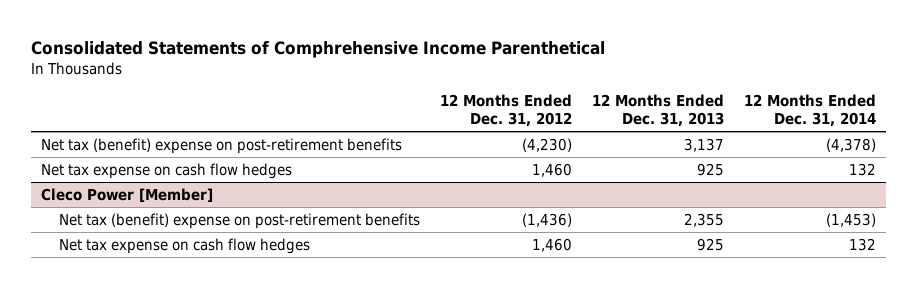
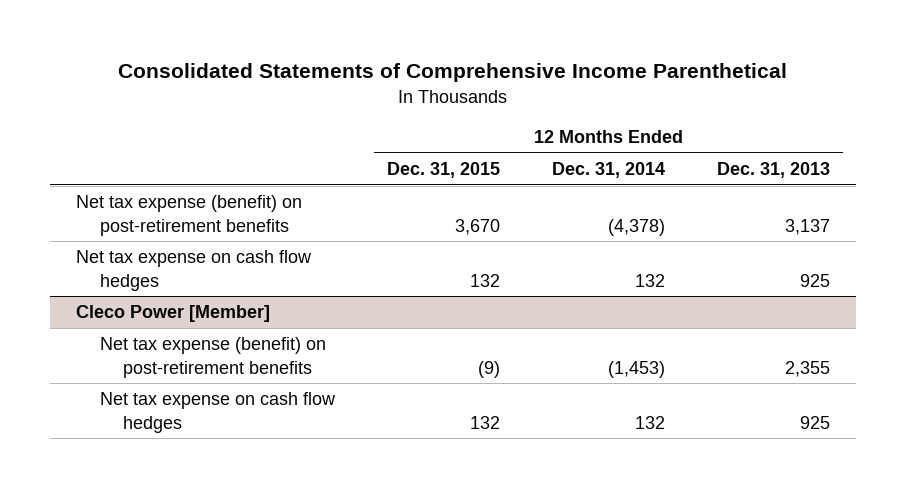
- Consolidated Statements of Comphrehensive Income Parenthetical
+ Consolidated Statements of Comprehensive Income Parenthetical
- | 12 Months Ended Dec. 31, 2012 | 12 Months Ended Dec. 31, 2013 | 12 Months Ended Dec. 31, 2014
+ | 12 Months Ended Dec. 31, 2015 | 12 Months Ended Dec. 31, 2014 | 12 Months Ended Dec. 31, 2013
- Net tax (benefit) expense on post-retirement benefits | (4,230) | 3,137 | (4,378)
+ Net tax expense (benefit) on post-retirement benefits | 3,670 | (4,378) | 3,137
@ Cleco Power [Member]
- Net tax (benefit) expense on post-retirement benefits | (1,436) | 2,355 | (1,453)
+ Net tax expense (benefit) on post-retirement benefits | (9) | (1,453) | 2,355

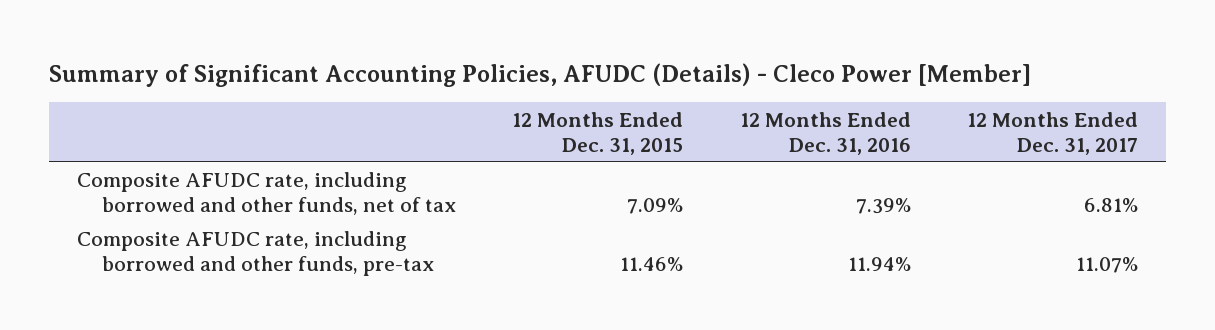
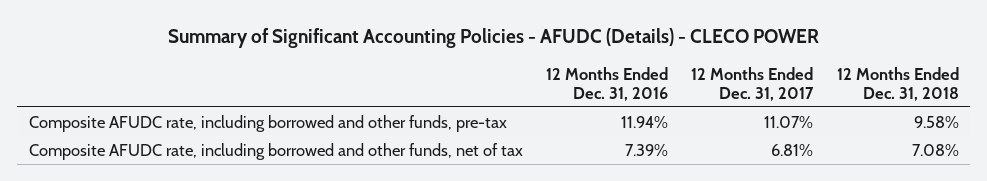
- Summary of Significant Accounting Policies, AFUDC (Details) - Cleco Power [Member]
+ Summary of Significant Accounting Policies - AFUDC (Details) - CLECO POWER
- | 12 Months Ended Dec. 31, 2015 | 12 Months Ended Dec. 31, 2016 | 12 Months Ended Dec. 31, 2017
+ | 12 Months Ended Dec. 31, 2016 | 12 Months Ended Dec. 31, 2017 | 12 Months Ended Dec. 31, 2018
moved down: Composite AFUDC rate, including borrowed and other funds, net of tax | 7.39% | 6.81% | 7.08%

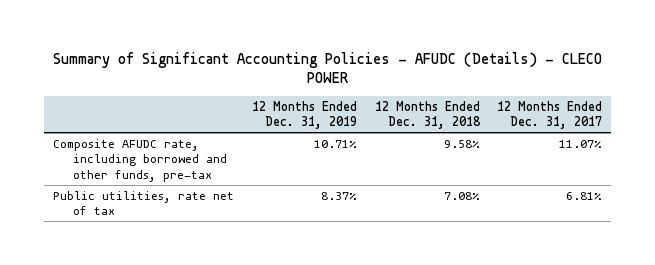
- | 12 Months Ended Dec. 31, 2016 | 12 Months Ended Dec. 31, 2017 | 12 Months Ended Dec. 31, 2018
+ | 12 Months Ended Dec. 31, 2019 | 12 Months Ended Dec. 31, 2018 | 12 Months Ended Dec. 31, 2017
- Composite AFUDC rate, including borrowed and other funds, net of tax | 7.39% | 6.81% | 7.08%
+ Public utilities, rate net of tax | 8.37% | 7.08% | 6.81%

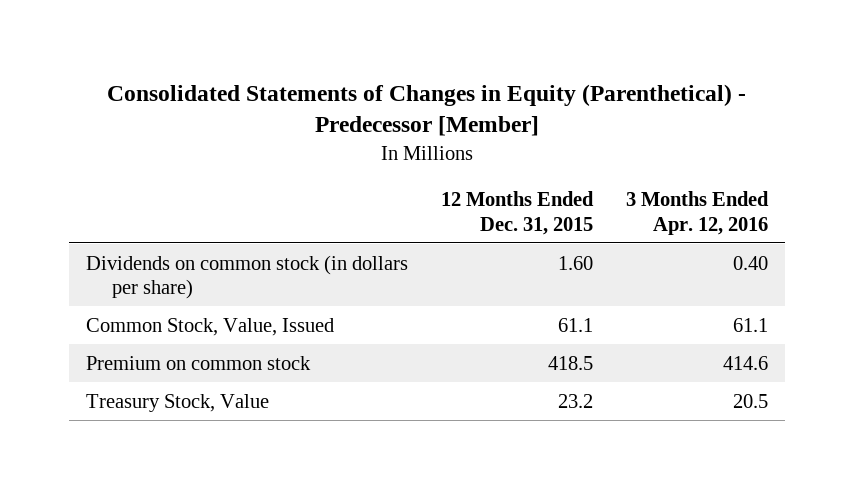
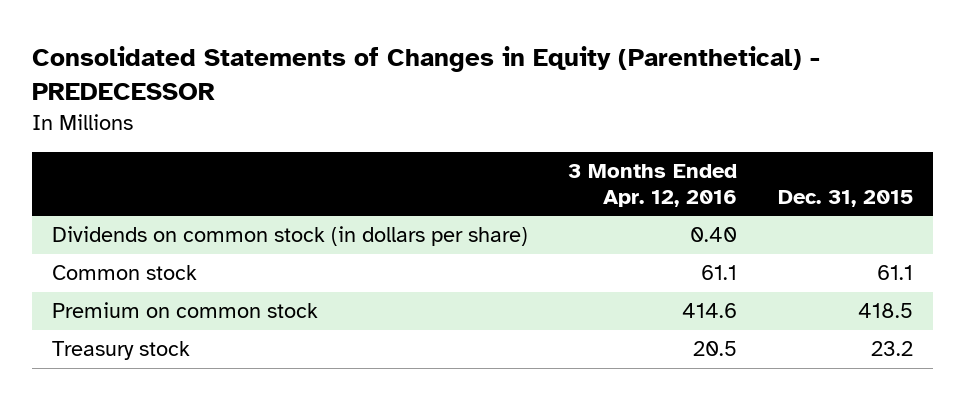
- Consolidated Statements of Changes in Equity (Parenthetical) - Predecessor [Member]
+ Consolidated Statements of Changes in Equity (Parenthetical) - PREDECESSOR
- | 12 Months Ended Dec. 31, 2015 | 3 Months Ended Apr. 12, 2016
+ | 3 Months Ended Apr. 12, 2016 | Dec. 31, 2015
- Common Stock, Value, Issued | 61.1 | 61.1
+ Common stock | 61.1 | 61.1
- Treasury Stock, Value | 23.2 | 20.5
+ Treasury stock | 20.5 | 23.2

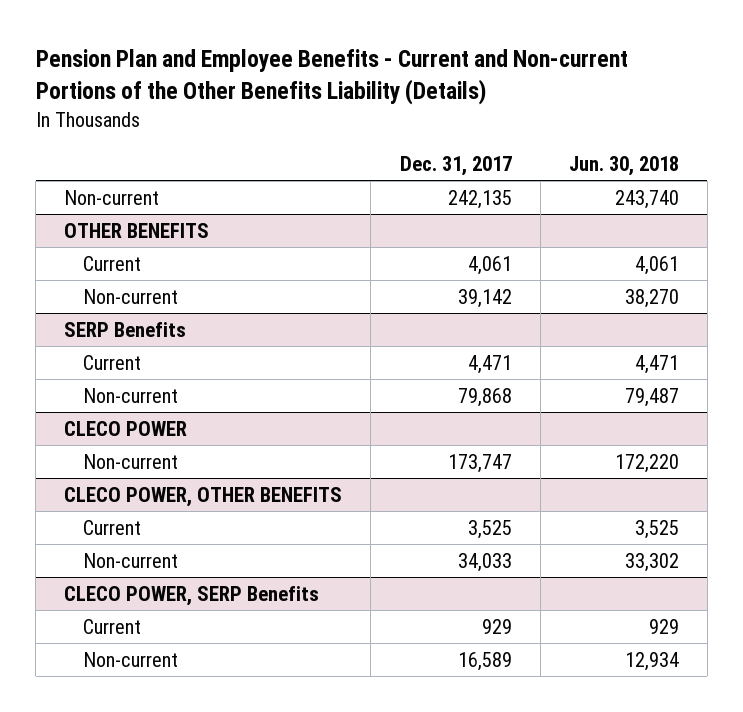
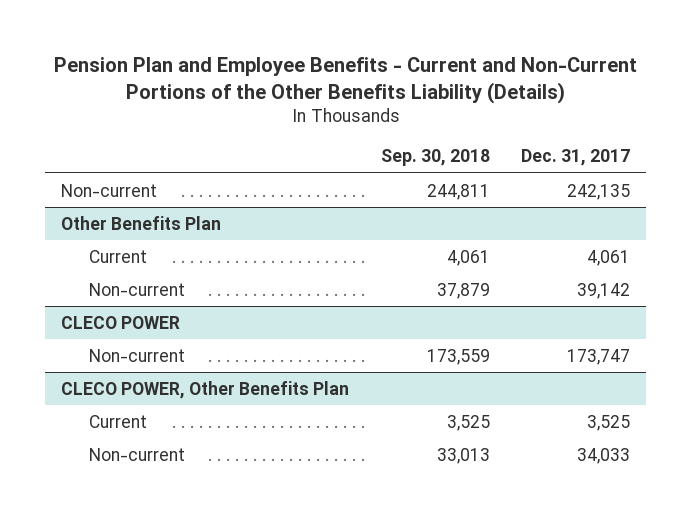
- Pension Plan and Employee Benefits - Current and Non-current Portions of the Other Benefits Liability (Details)
+ Pension Plan and Employee Benefits - Current and Non-Current Portions of the Other Benefits Liability (Details)
- | Dec. 31, 2017 | Jun. 30, 2018
+ | Sep. 30, 2018 | Dec. 31, 2017
- OTHER BENEFITS
+ Other Benefits Plan
- SERP Benefits
- Current | 4,471 | 4,471
- Non-current | 79,868 | 79,487
- CLECO POWER, OTHER BENEFITS
+ CLECO POWER, Other Benefits Plan
- CLECO POWER, SERP Benefits
- Current | 929 | 929
- Non-current | 16,589 | 12,934

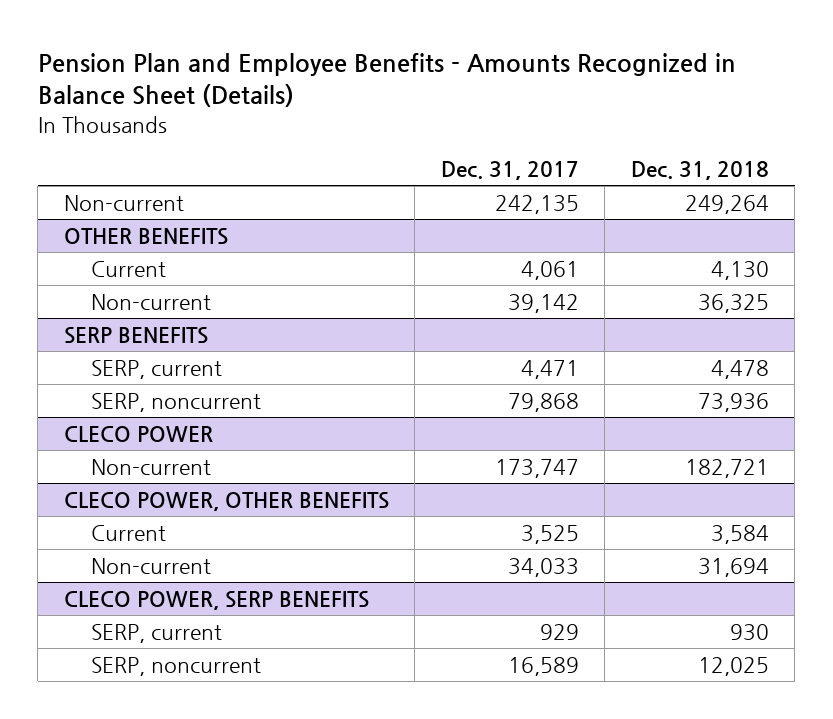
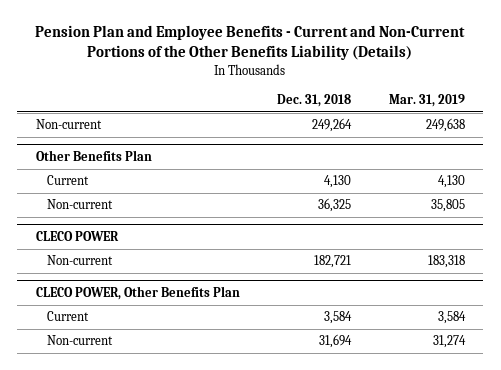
- Pension Plan and Employee Benefits - Amounts Recognized in Balance Sheet (Details)
+ Pension Plan and Employee Benefits - Current and Non-Current Portions of the Other Benefits Liability (Details)
- | Dec. 31, 2017 | Dec. 31, 2018
+ | Dec. 31, 2018 | Mar. 31, 2019
- OTHER BENEFITS
+ Other Benefits Plan
- SERP BENEFITS
- SERP, current | 4,471 | 4,478
- SERP, noncurrent | 79,868 | 73,936
- CLECO POWER, OTHER BENEFITS
+ CLECO POWER, Other Benefits Plan
- CLECO POWER, SERP BENEFITS
- SERP, current | 929 | 930
- SERP, noncurrent | 16,589 | 12,025

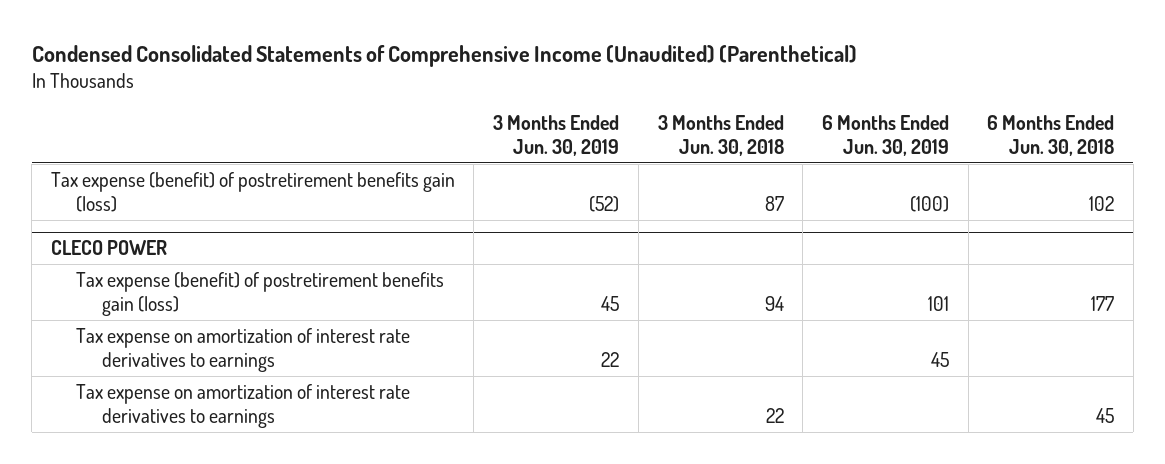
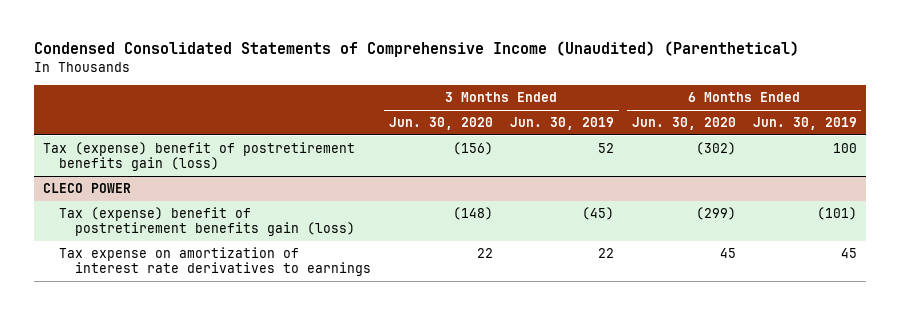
- | 3 Months Ended Jun. 30, 2019 | 3 Months Ended Jun. 30, 2018 | 6 Months Ended Jun. 30, 2019 | 6 Months Ended Jun. 30, 2018
+ | 3 Months Ended Jun. 30, 2020 | 3 Months Ended Jun. 30, 2019 | 6 Months Ended Jun. 30, 2020 | 6 Months Ended Jun. 30, 2019
- Tax expense (benefit) of postretirement benefits gain (loss) | (52) | 87 | (100) | 102
+ Tax (expense) benefit of postretirement benefits gain (loss) | (156) | 52 | (302) | 100
@ CLECO POWER
- Tax expense (benefit) of postretirement benefits gain (loss) | 45 | 94 | 101 | 177
+ Tax (expense) benefit of postretirement benefits gain (loss) | (148) | (45) | (299) | (101)
- Tax expense on amortization of interest rate derivatives to earnings | | 22 | | 45

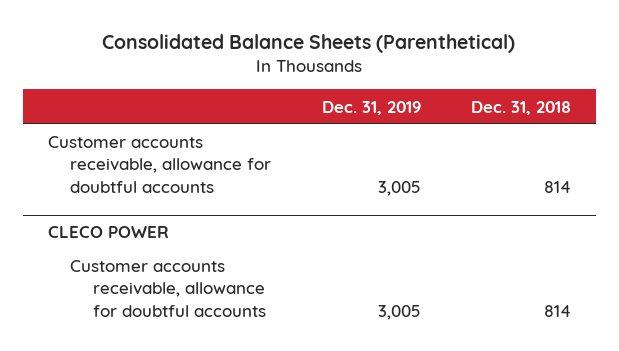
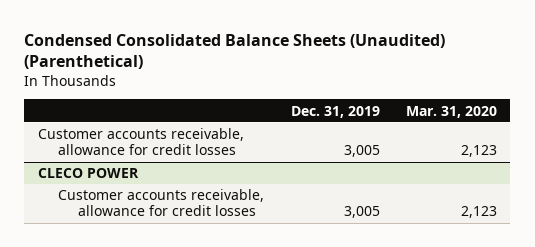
- Consolidated Balance Sheets (Parenthetical)
+ Condensed Consolidated Balance Sheets (Unaudited) (Parenthetical)
- | Dec. 31, 2019 | Dec. 31, 2018
+ | Dec. 31, 2019 | Mar. 31, 2020
- Customer accounts receivable, allowance for doubtful accounts | 3,005 | 814
+ Customer accounts receivable, allowance for credit losses | 3,005 | 2,123
@ CLECO POWER
- Customer accounts receivable, allowance for doubtful accounts | 3,005 | 814
+ Customer accounts receivable, allowance for credit losses | 3,005 | 2,123

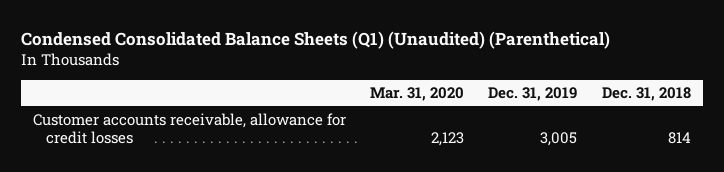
- Condensed Consolidated Balance Sheets (Unaudited) (Parenthetical)
+ Condensed Consolidated Balance Sheets (Q1) (Unaudited) (Parenthetical)
- | Dec. 31, 2019 | Mar. 31, 2020
+ | Mar. 31, 2020 | Dec. 31, 2019 | Dec. 31, 2018
- CLECO POWER
- Customer accounts receivable, allowance for credit losses | 3,005 | 2,123

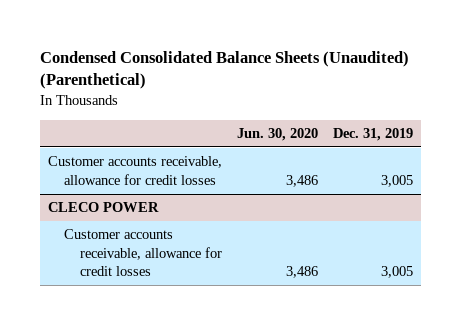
- Condensed Consolidated Balance Sheets (Q1) (Unaudited) (Parenthetical)
+ Condensed Consolidated Balance Sheets (Unaudited) (Parenthetical)
- | Mar. 31, 2020 | Dec. 31, 2019 | Dec. 31, 2018
+ | Jun. 30, 2020 | Dec. 31, 2019
+ CLECO POWER
+ Customer accounts receivable, allowance for credit losses | 3,486 | 3,005

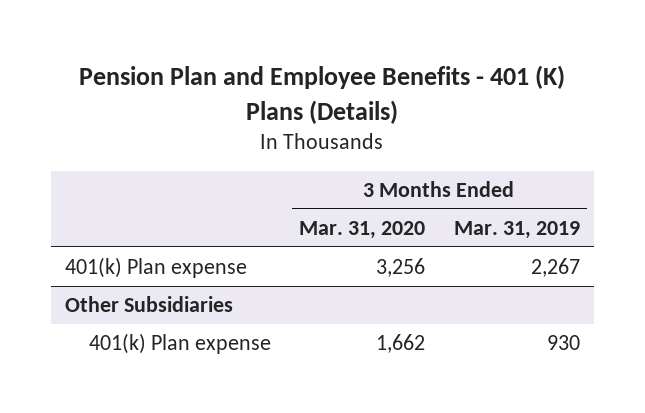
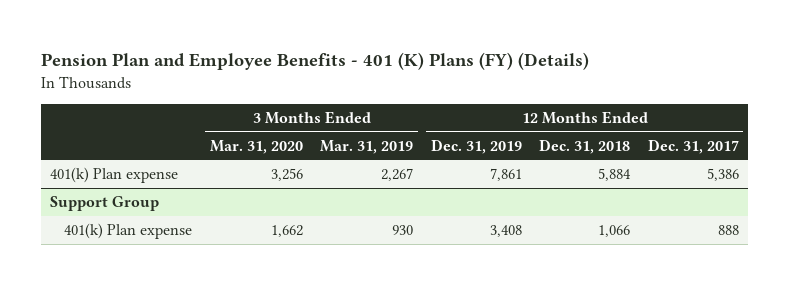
- Pension Plan and Employee Benefits - 401 (K) Plans (Details)
+ Pension Plan and Employee Benefits - 401 (K) Plans (FY) (Details)
- | 3 Months Ended Mar. 31, 2020 | 3 Months Ended Mar. 31, 2019
+ | 3 Months Ended Mar. 31, 2020 | 3 Months Ended Mar. 31, 2019 | 12 Months Ended Dec. 31, 2019 | 12 Months Ended Dec. 31, 2018 | 12 Months Ended Dec. 31, 2017
- Other Subsidiaries
+ Support Group

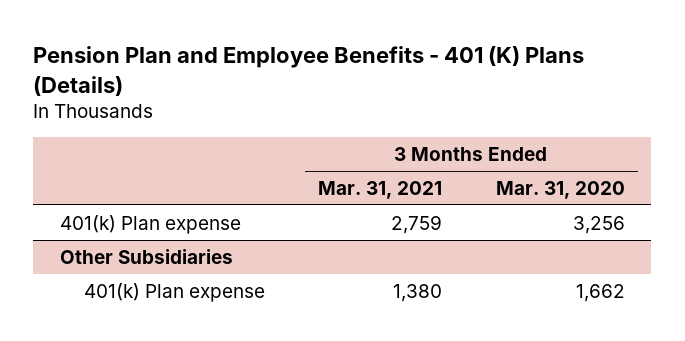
- Pension Plan and Employee Benefits - 401 (K) Plans (FY) (Details)
+ Pension Plan and Employee Benefits - 401 (K) Plans (Details)
- | 3 Months Ended Mar. 31, 2020 | 3 Months Ended Mar. 31, 2019 | 12 Months Ended Dec. 31, 2019 | 12 Months Ended Dec. 31, 2018 | 12 Months Ended Dec. 31, 2017
+ | 3 Months Ended Mar. 31, 2021 | 3 Months Ended Mar. 31, 2020
- Support Group
+ Other Subsidiaries

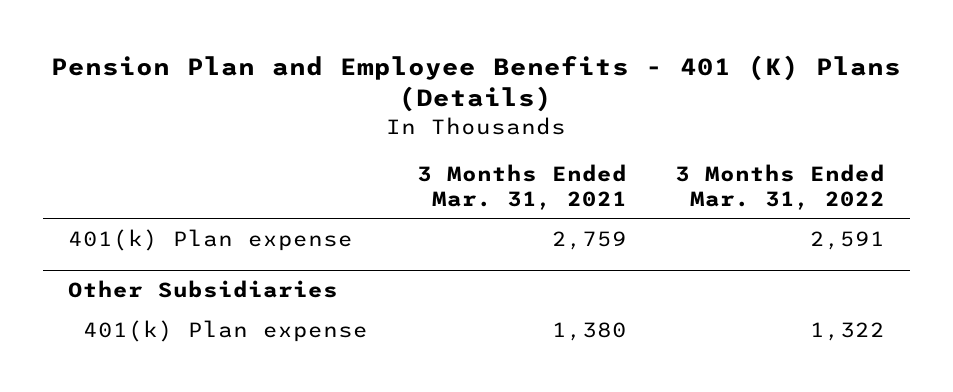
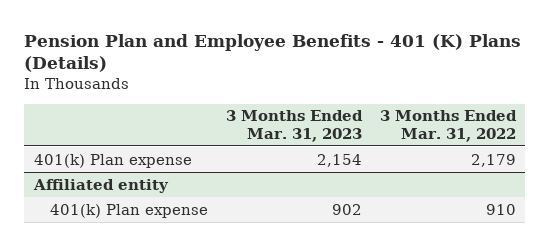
- | 3 Months Ended Mar. 31, 2021 | 3 Months Ended Mar. 31, 2022
+ | 3 Months Ended Mar. 31, 2023 | 3 Months Ended Mar. 31, 2022
- 401(k) Plan expense | 2,759 | 2,591
- Other Subsidiaries
- 401(k) Plan expense | 1,380 | 1,322
+ 401(k) Plan expense | 2,154 | 2,179
+ Affiliated entity
+ 401(k) Plan expense | 902 | 910

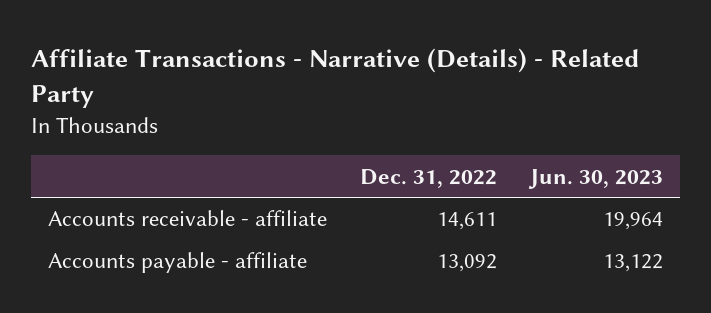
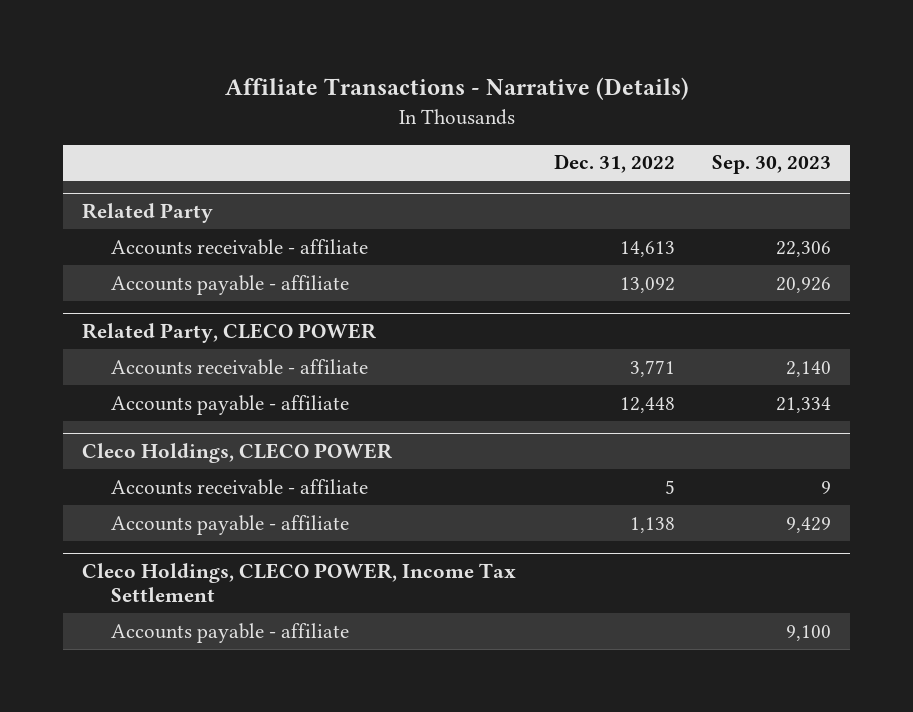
- Affiliate Transactions - Narrative (Details) - Related Party
+ Affiliate Transactions - Narrative (Details)
- | Dec. 31, 2022 | Jun. 30, 2023
+ | Dec. 31, 2022 | Sep. 30, 2023
- Accounts receivable - affiliate | 14,611 | 19,964
+ Related Party
+ Accounts receivable - affiliate | 14,613 | 22,306
+ Related Party, CLECO POWER
+ Accounts receivable - affiliate | 3,771 | 2,140
+ Accounts payable - affiliate | 12,448 | 21,334
+ Cleco Holdings, CLECO POWER
+ Accounts receivable - affiliate | 5 | 9
+ Accounts payable - affiliate | 1,138 | 9,429
+ Cleco Holdings, CLECO POWER, Income Tax Settlement
+ Accounts payable - affiliate | | 9,100

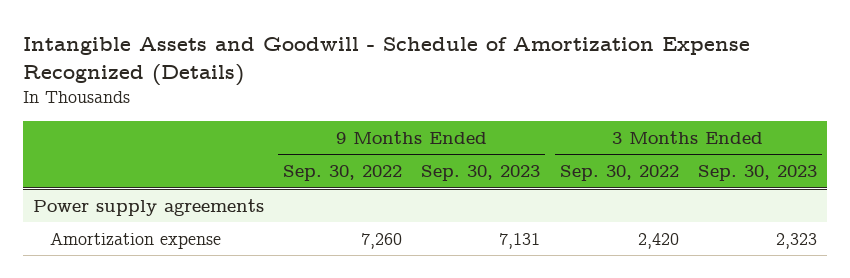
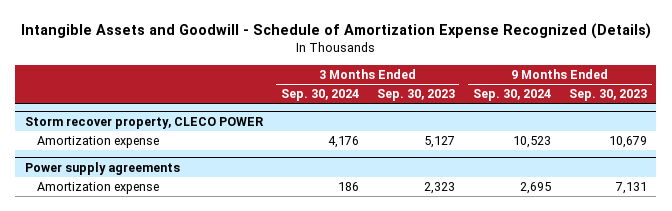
- | 9 Months Ended Sep. 30, 2022 | 9 Months Ended Sep. 30, 2023 | 3 Months Ended Sep. 30, 2022 | 3 Months Ended Sep. 30, 2023
+ | 3 Months Ended Sep. 30, 2024 | 3 Months Ended Sep. 30, 2023 | 9 Months Ended Sep. 30, 2024 | 9 Months Ended Sep. 30, 2023
+ Storm recover property, CLECO POWER
+ Amortization expense | 4,176 | 5,127 | 10,523 | 10,679

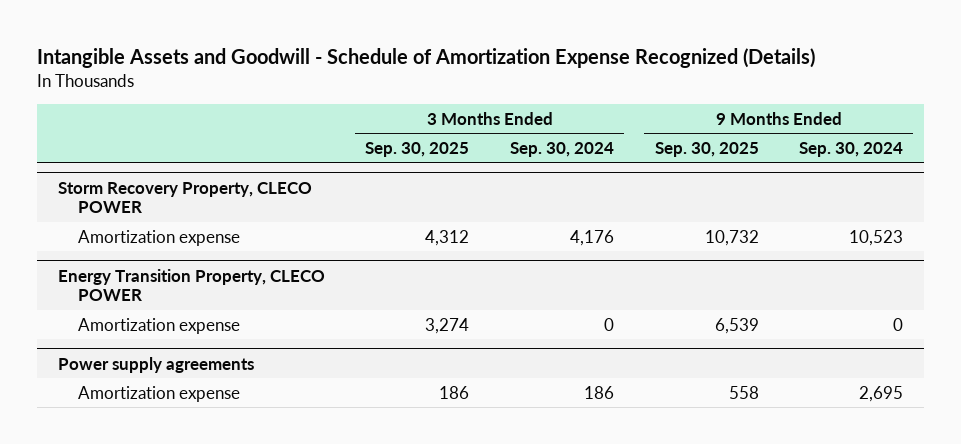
- | 3 Months Ended Sep. 30, 2024 | 3 Months Ended Sep. 30, 2023 | 9 Months Ended Sep. 30, 2024 | 9 Months Ended Sep. 30, 2023
+ | 3 Months Ended Sep. 30, 2025 | 3 Months Ended Sep. 30, 2024 | 9 Months Ended Sep. 30, 2025 | 9 Months Ended Sep. 30, 2024
- Storm recover property, CLECO POWER
+ Storm Recovery Property, CLECO POWER
+ Energy Transition Property, CLECO POWER
+ Amortization expense | 3,274 | 0 | 6,539 | 0

